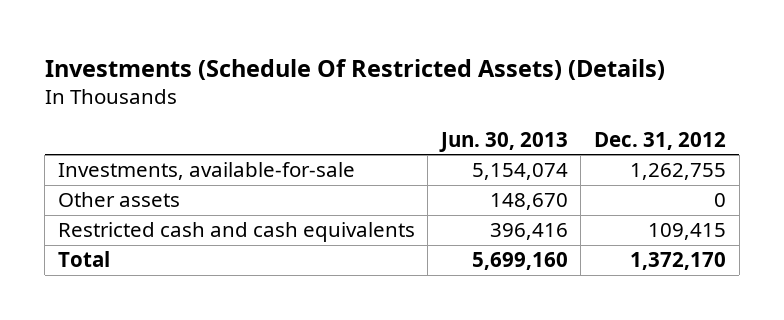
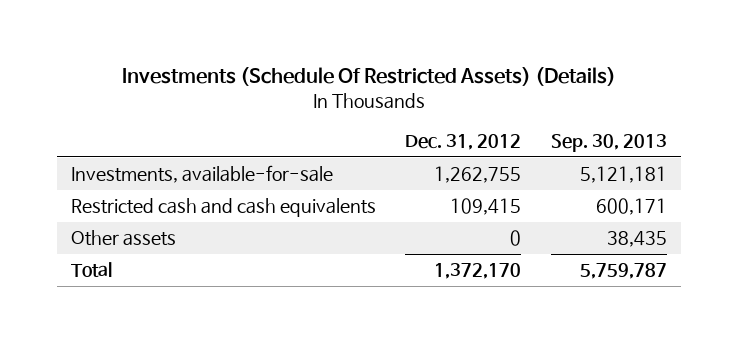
- | Jun. 30, 2013 | Dec. 31, 2012
+ | Dec. 31, 2012 | Sep. 30, 2013
moved down: Other assets | 0 | 38,435

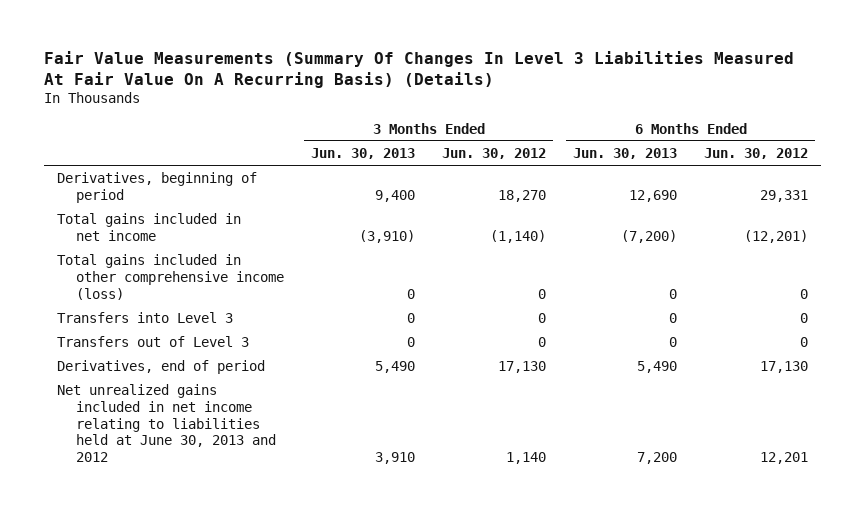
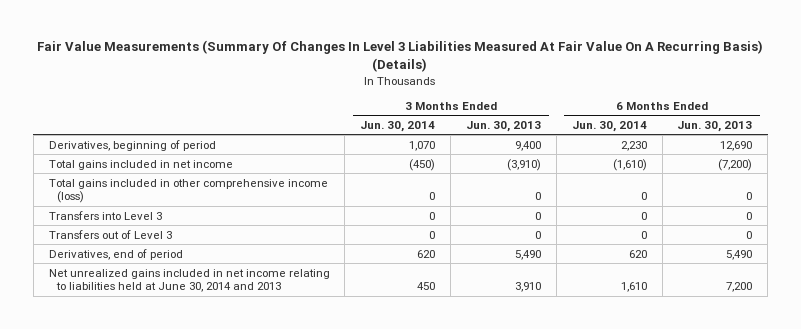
- | 3 Months Ended Jun. 30, 2013 | 3 Months Ended Jun. 30, 2012 | 6 Months Ended Jun. 30, 2013 | 6 Months Ended Jun. 30, 2012
+ | 3 Months Ended Jun. 30, 2014 | 3 Months Ended Jun. 30, 2013 | 6 Months Ended Jun. 30, 2014 | 6 Months Ended Jun. 30, 2013
- Net unrealized gains included in net income relating to liabilities held at June 30, 2013 and 2012 | 3,910 | 1,140 | 7,200 | 12,201
+ Net unrealized gains included in net income relating to liabilities held at June 30, 2014 and 2013 | 450 | 3,910 | 1,610 | 7,200

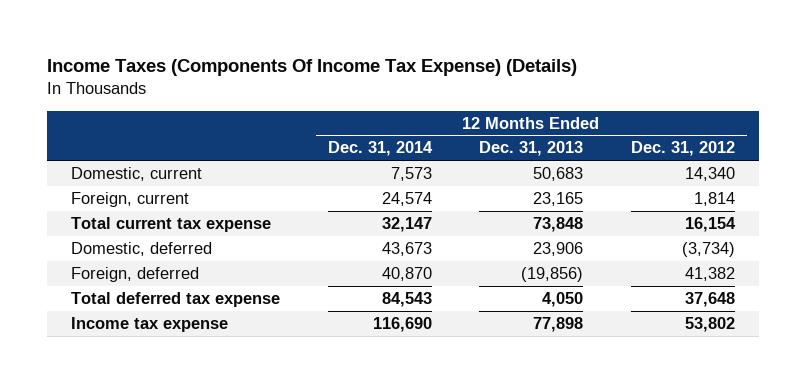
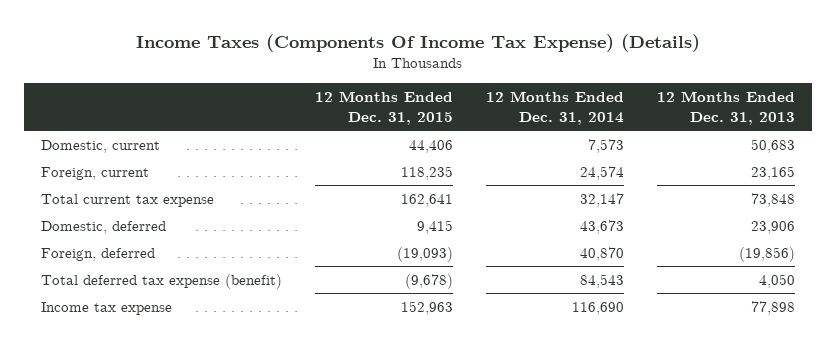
- | 12 Months Ended Dec. 31, 2014 | 12 Months Ended Dec. 31, 2013 | 12 Months Ended Dec. 31, 2012
+ | 12 Months Ended Dec. 31, 2015 | 12 Months Ended Dec. 31, 2014 | 12 Months Ended Dec. 31, 2013
- Total deferred tax expense | 84,543 | 4,050 | 37,648
+ Total deferred tax expense (benefit) | (9,678) | 84,543 | 4,050

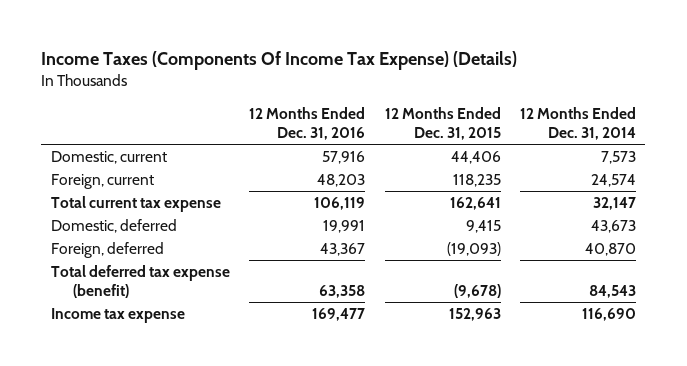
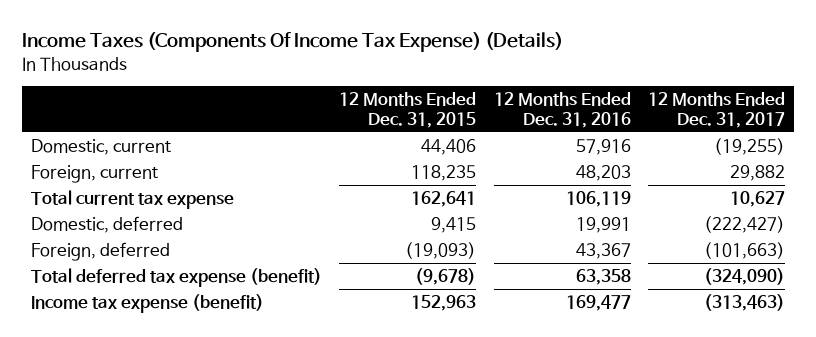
- | 12 Months Ended Dec. 31, 2016 | 12 Months Ended Dec. 31, 2015 | 12 Months Ended Dec. 31, 2014
+ | 12 Months Ended Dec. 31, 2015 | 12 Months Ended Dec. 31, 2016 | 12 Months Ended Dec. 31, 2017
- Income tax expense | 169,477 | 152,963 | 116,690
+ Income tax expense (benefit) | 152,963 | 169,477 | (313,463)

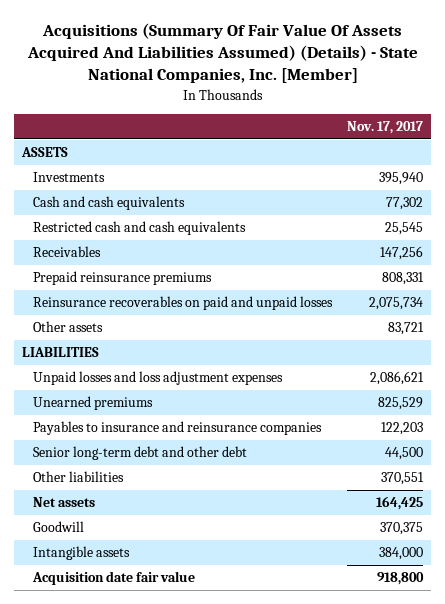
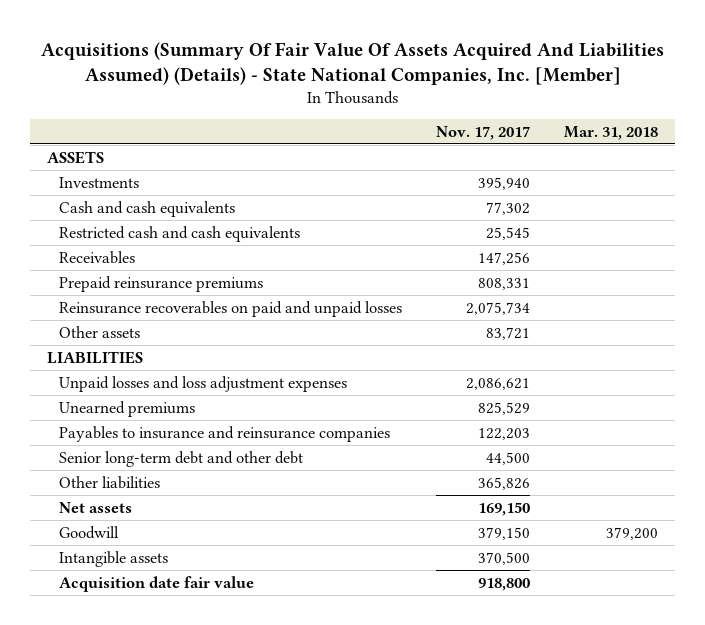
- | Nov. 17, 2017
+ | Nov. 17, 2017 | Mar. 31, 2018
- Other liabilities | 370,551
- Net assets | 164,425
- Goodwill | 370,375
- Intangible assets | 384,000
+ Other liabilities | 365,826 |
+ Net assets | 169,150 |
+ Goodwill | 379,150 | 379,200
+ Intangible assets | 370,500 |

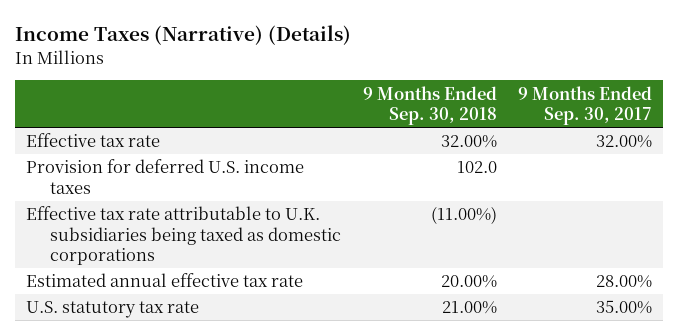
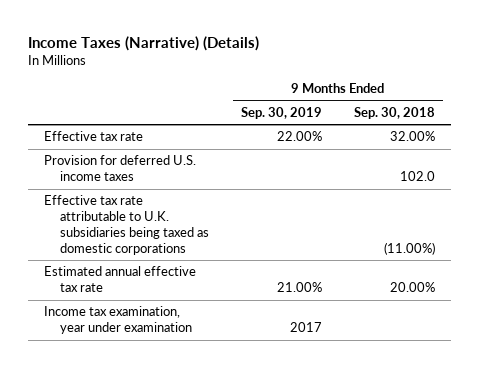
- | 9 Months Ended Sep. 30, 2018 | 9 Months Ended Sep. 30, 2017
+ | 9 Months Ended Sep. 30, 2019 | 9 Months Ended Sep. 30, 2018
- U.S. statutory tax rate | 21.00% | 35.00%
+ Income tax examination, year under examination | 2017 |

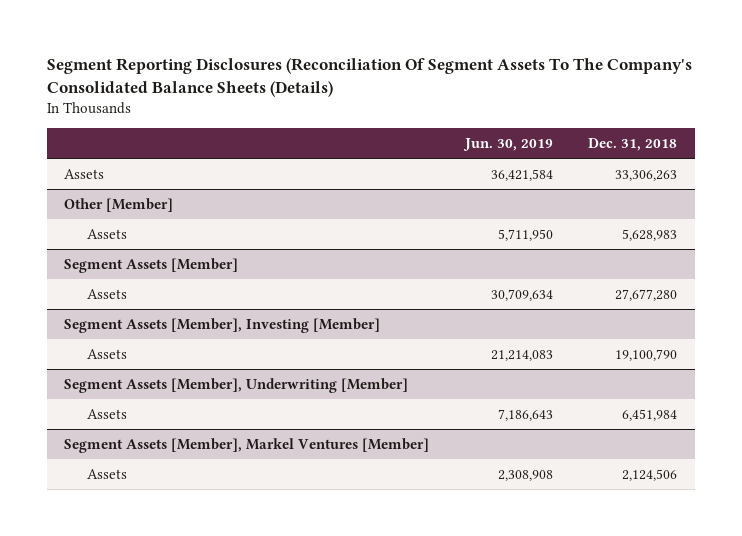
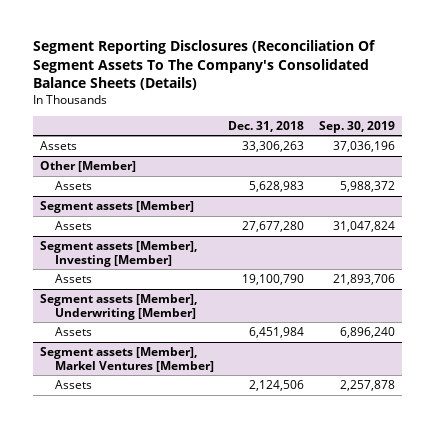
- | Jun. 30, 2019 | Dec. 31, 2018
+ | Dec. 31, 2018 | Sep. 30, 2019
- Segment Assets [Member]
+ Segment assets [Member]
- Segment Assets [Member], Investing [Member]
+ Segment assets [Member], Investing [Member]
- Segment Assets [Member], Underwriting [Member]
+ Segment assets [Member], Underwriting [Member]
- Segment Assets [Member], Markel Ventures [Member]
+ Segment assets [Member], Markel Ventures [Member]

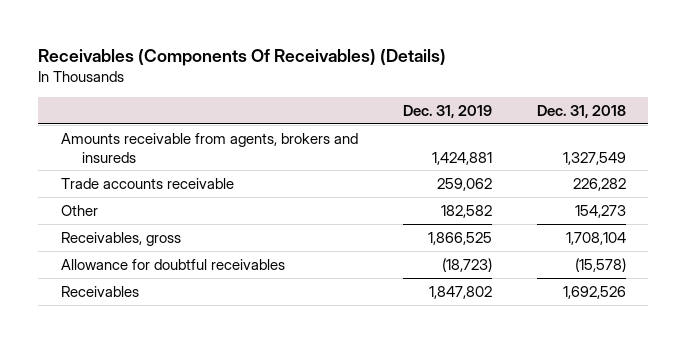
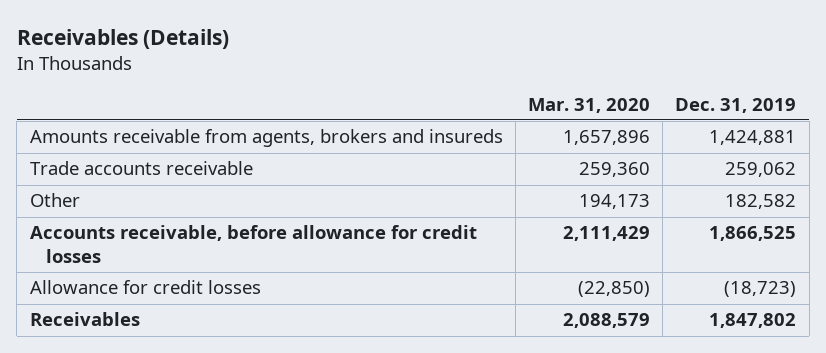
- Receivables (Components Of Receivables) (Details)
+ Receivables (Details)
- | Dec. 31, 2019 | Dec. 31, 2018
+ | Mar. 31, 2020 | Dec. 31, 2019
- Receivables, gross | 1,866,525 | 1,708,104
- Allowance for doubtful receivables | (18,723) | (15,578)
+ Accounts receivable, before allowance for credit losses | 2,111,429 | 1,866,525
+ Allowance for credit losses | (22,850) | (18,723)

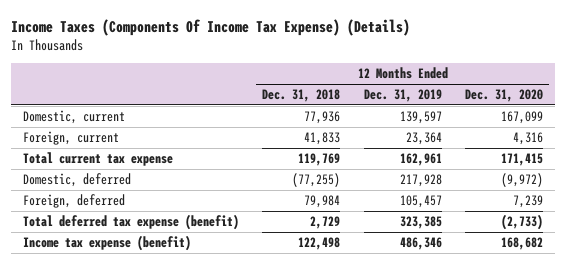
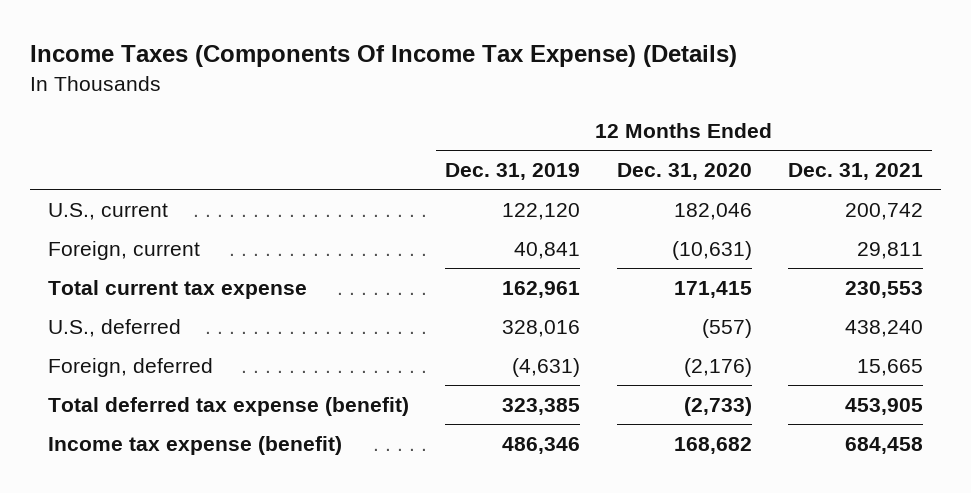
- | 12 Months Ended Dec. 31, 2018 | 12 Months Ended Dec. 31, 2019 | 12 Months Ended Dec. 31, 2020
+ | 12 Months Ended Dec. 31, 2019 | 12 Months Ended Dec. 31, 2020 | 12 Months Ended Dec. 31, 2021
- Domestic, current | 77,936 | 139,597 | 167,099
- Foreign, current | 41,833 | 23,364 | 4,316
+ U.S., current | 122,120 | 182,046 | 200,742
+ Foreign, current | 40,841 | (10,631) | 29,811
- Domestic, deferred | (77,255) | 217,928 | (9,972)
- Foreign, deferred | 79,984 | 105,457 | 7,239
+ U.S., deferred | 328,016 | (557) | 438,240
+ Foreign, deferred | (4,631) | (2,176) | 15,665

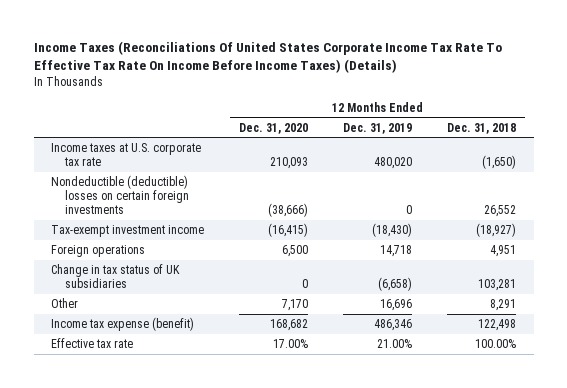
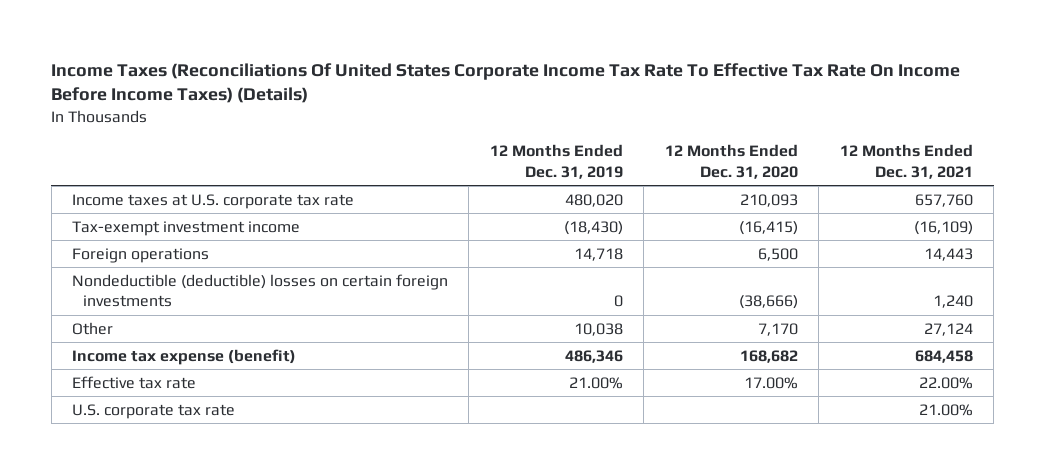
- | 12 Months Ended Dec. 31, 2020 | 12 Months Ended Dec. 31, 2019 | 12 Months Ended Dec. 31, 2018
+ | 12 Months Ended Dec. 31, 2019 | 12 Months Ended Dec. 31, 2020 | 12 Months Ended Dec. 31, 2021
- Change in tax status of UK subsidiaries | 0 | (6,658) | 103,281
- Other | 7,170 | 16,696 | 8,291
moved down: Nondeductible (deductible) losses on certain foreign investments | 0 | (38,666) | 1,240
+ Other | 10,038 | 7,170 | 27,124
+ U.S. corporate tax rate | | | 21.00%

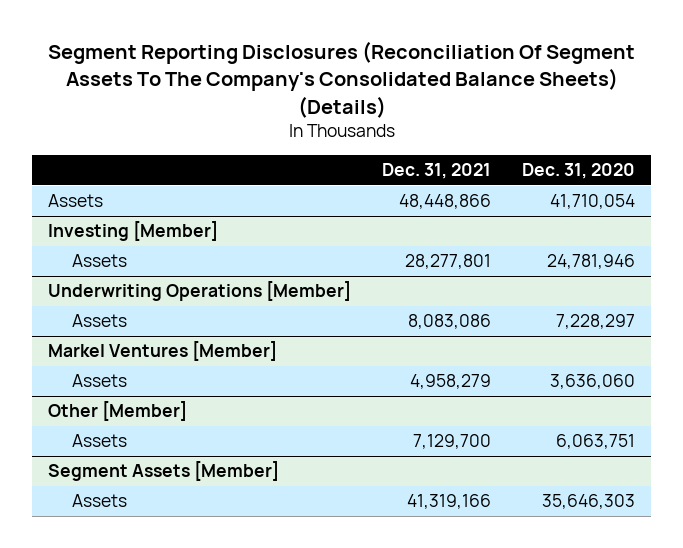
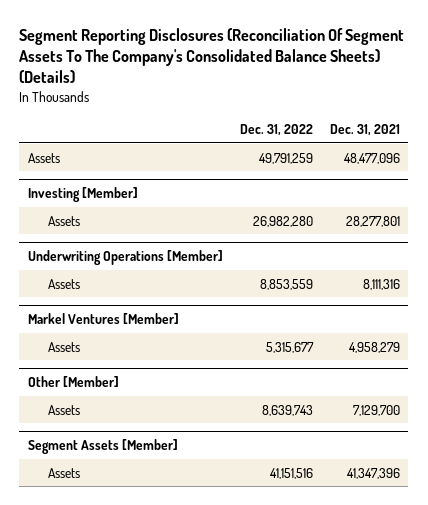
- | Dec. 31, 2021 | Dec. 31, 2020
+ | Dec. 31, 2022 | Dec. 31, 2021
- Assets | 48,448,866 | 41,710,054
+ Assets | 49,791,259 | 48,477,096
@ Underwriting Operations [Member]
- Assets | 8,083,086 | 7,228,297
+ Assets | 8,853,559 | 8,111,316
@ Segment Assets [Member]
- Assets | 41,319,166 | 35,646,303
+ Assets | 41,151,516 | 41,347,396

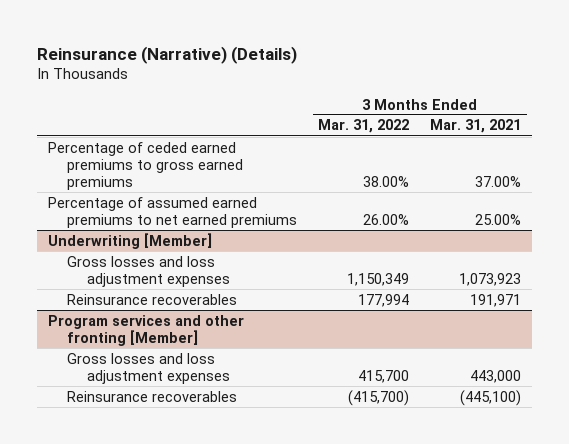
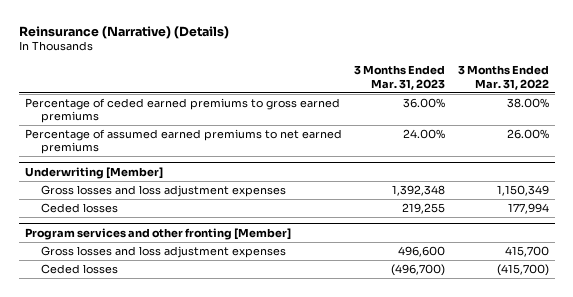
- | 3 Months Ended Mar. 31, 2022 | 3 Months Ended Mar. 31, 2021
+ | 3 Months Ended Mar. 31, 2023 | 3 Months Ended Mar. 31, 2022
@ Underwriting [Member]
- Reinsurance recoverables | 177,994 | 191,971
+ Ceded losses | 219,255 | 177,994
@ Program services and other fronting [Member]
- Reinsurance recoverables | (415,700) | (445,100)
+ Ceded losses | (496,700) | (415,700)

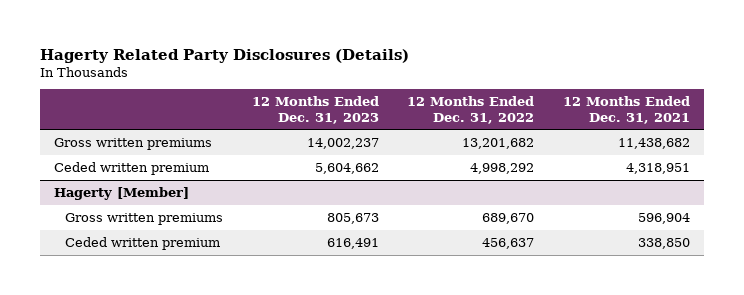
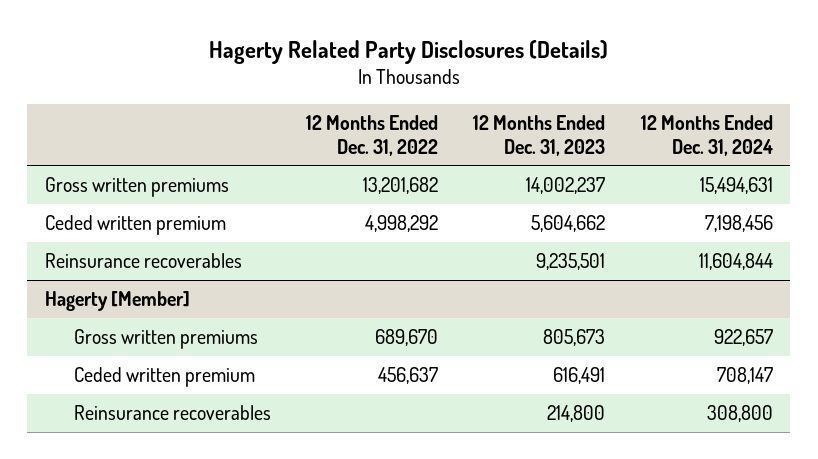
- | 12 Months Ended Dec. 31, 2023 | 12 Months Ended Dec. 31, 2022 | 12 Months Ended Dec. 31, 2021
+ | 12 Months Ended Dec. 31, 2022 | 12 Months Ended Dec. 31, 2023 | 12 Months Ended Dec. 31, 2024
+ Reinsurance recoverables | | 9,235,501 | 11,604,844
@ Hagerty [Member]
+ Reinsurance recoverables | | 214,800 | 308,800

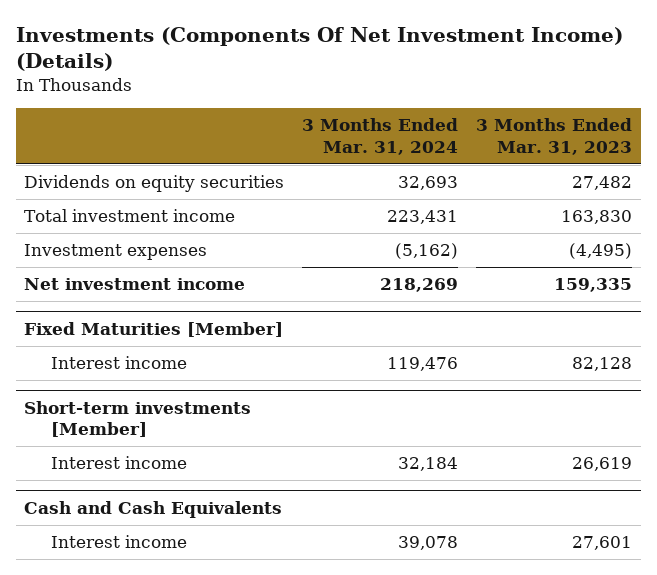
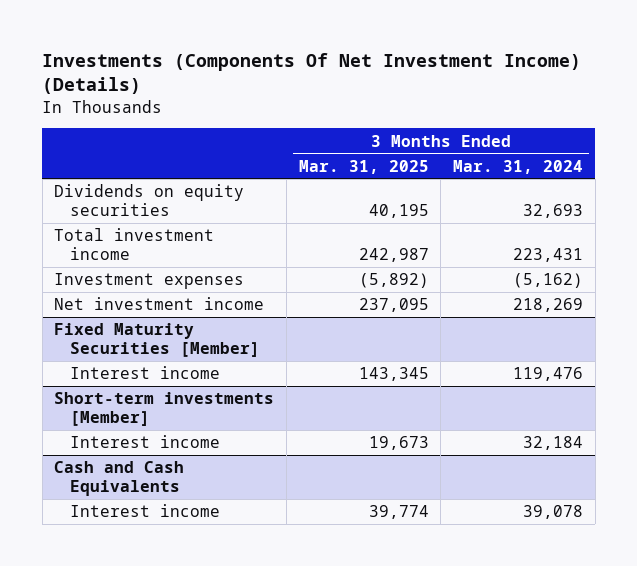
- | 3 Months Ended Mar. 31, 2024 | 3 Months Ended Mar. 31, 2023
+ | 3 Months Ended Mar. 31, 2025 | 3 Months Ended Mar. 31, 2024
- Fixed Maturities [Member]
+ Fixed Maturity Securities [Member]

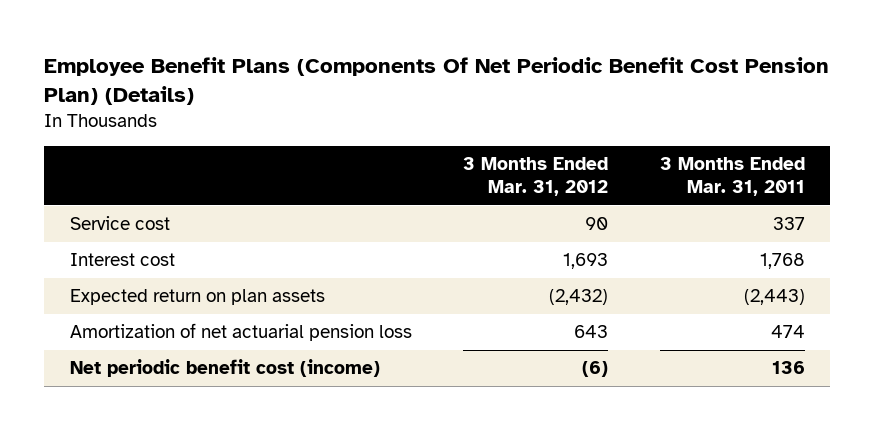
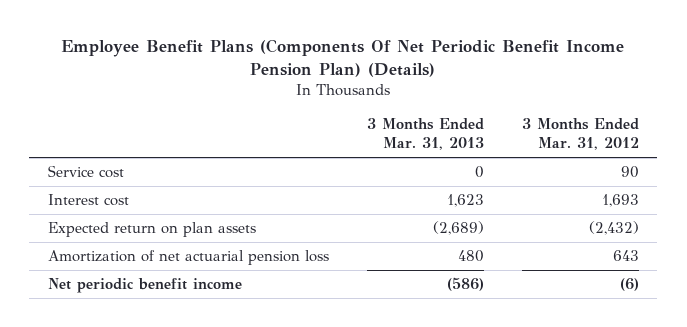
- Employee Benefit Plans (Components Of Net Periodic Benefit Cost Pension Plan) (Details)
+ Employee Benefit Plans (Components Of Net Periodic Benefit Income Pension Plan) (Details)
- | 3 Months Ended Mar. 31, 2012 | 3 Months Ended Mar. 31, 2011
+ | 3 Months Ended Mar. 31, 2013 | 3 Months Ended Mar. 31, 2012
- Net periodic benefit cost (income) | (6) | 136
+ Net periodic benefit income | (586) | (6)

